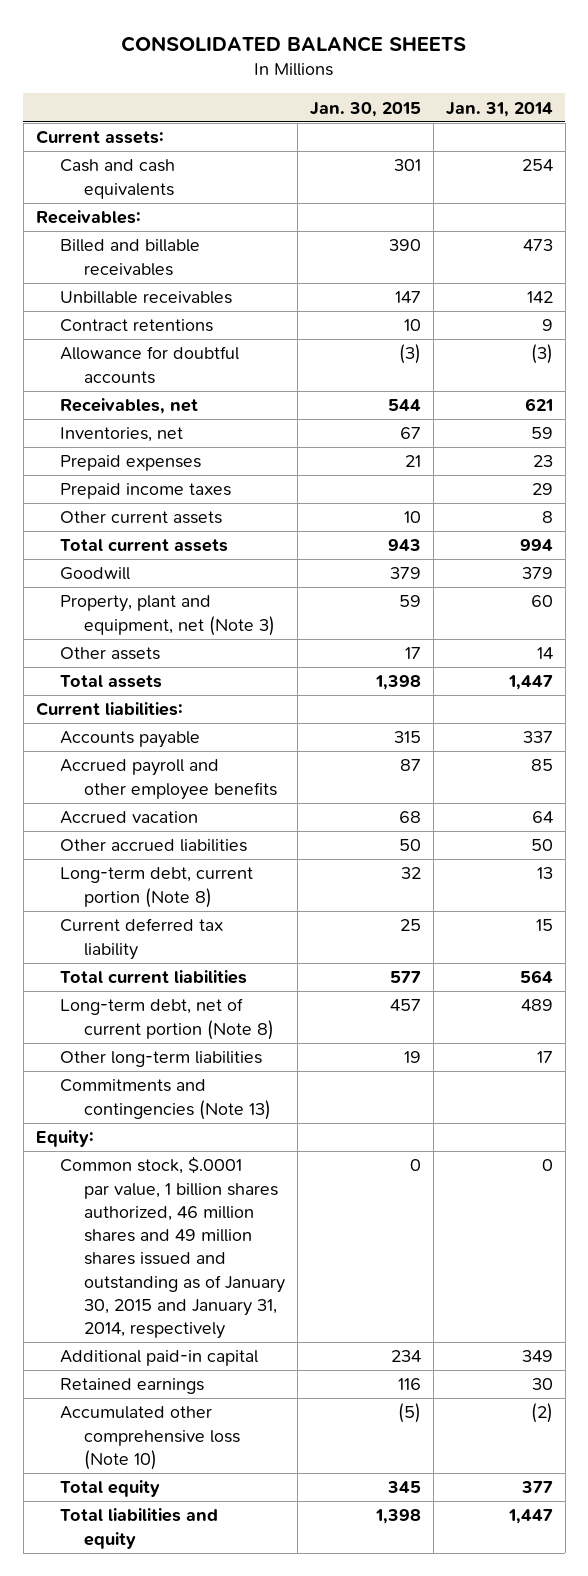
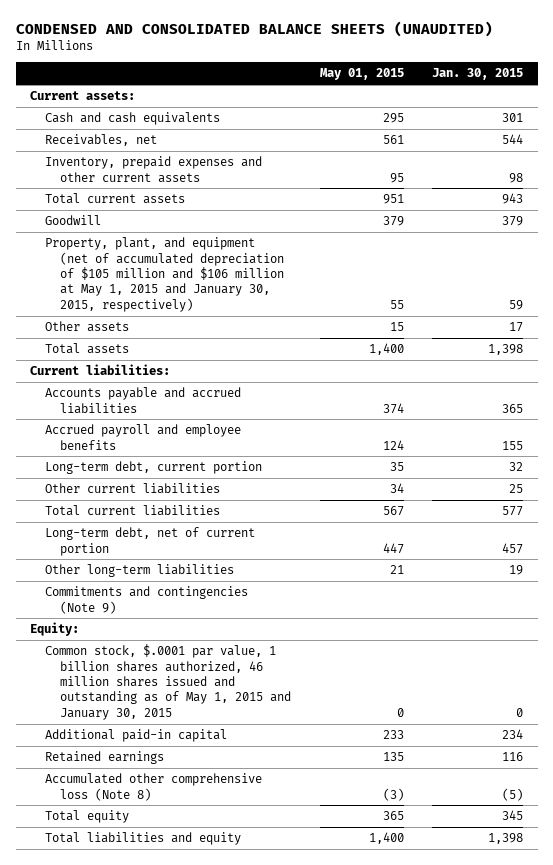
- CONSOLIDATED BALANCE SHEETS
+ CONDENSED AND CONSOLIDATED BALANCE SHEETS (UNAUDITED)
- | Jan. 30, 2015 | Jan. 31, 2014
+ | May 01, 2015 | Jan. 30, 2015
- Receivables:
- Billed and billable receivables | 390 | 473
- Unbillable receivables | 147 | 142
- Contract retentions | 10 | 9
- Allowance for doubtful accounts | (3) | (3)
- Inventories, net | 67 | 59
- Prepaid expenses | 21 | 23
- Prepaid income taxes | | 29
- Other current assets | 10 | 8
+ Inventory, prepaid expenses and other current assets | 95 | 98
- Property, plant and equipment, net (Note 3) | 59 | 60
+ Property, plant, and equipment (net of accumulated depreciation of $105 million and $106 million at May 1, 2015 and January 30, 2015, respectively) | 55 | 59
- Accounts payable | 315 | 337
- Accrued payroll and other employee benefits | 87 | 85
- Accrued vacation | 68 | 64
- Other accrued liabilities | 50 | 50
- Long-term debt, current portion (Note 8) | 32 | 13
- Current deferred tax liability | 25 | 15
+ Accounts payable and accrued liabilities | 374 | 365
+ Accrued payroll and employee benefits | 124 | 155
+ Long-term debt, current portion | 35 | 32
+ Other current liabilities | 34 | 25
- Long-term debt, net of current portion (Note 8) | 457 | 489
+ Long-term debt, net of current portion | 447 | 457
- Commitments and contingencies (Note 13)
+ Commitments and contingencies (Note 9)
- Common stock, $.0001 par value, 1 billion shares authorized, 46 million shares and 49 million shares issued and outstanding as of January 30, 2015 and January 31, 2014, respectively | 0 | 0
+ Common stock, $.0001 par value, 1 billion shares authorized, 46 million shares issued and outstanding as of May 1, 2015 and January 30, 2015 | 0 | 0
- Accumulated other comprehensive loss (Note 10) | (5) | (2)
+ Accumulated other comprehensive loss (Note 8) | (3) | (5)

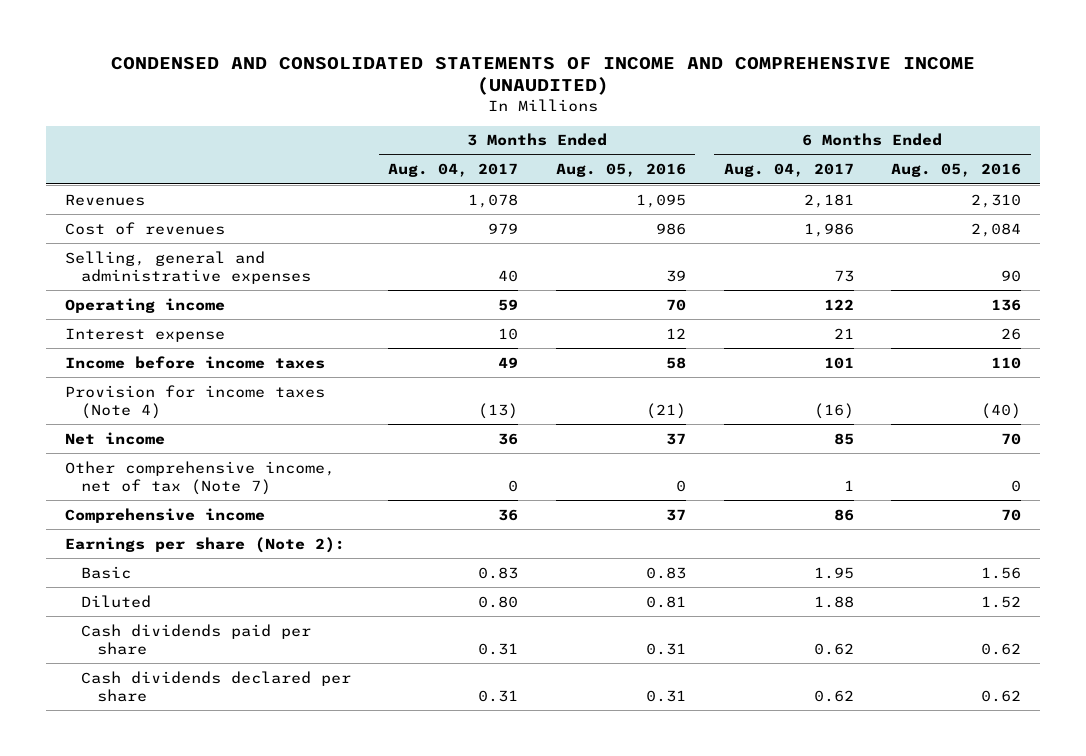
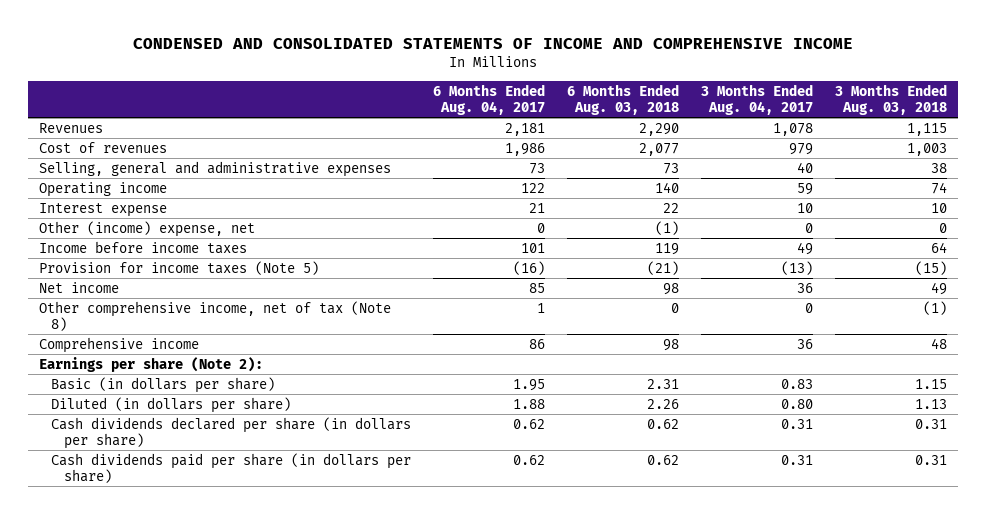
- CONDENSED AND CONSOLIDATED STATEMENTS OF INCOME AND COMPREHENSIVE INCOME (UNAUDITED)
+ CONDENSED AND CONSOLIDATED STATEMENTS OF INCOME AND COMPREHENSIVE INCOME
- | 3 Months Ended Aug. 04, 2017 | 3 Months Ended Aug. 05, 2016 | 6 Months Ended Aug. 04, 2017 | 6 Months Ended Aug. 05, 2016
+ | 6 Months Ended Aug. 04, 2017 | 6 Months Ended Aug. 03, 2018 | 3 Months Ended Aug. 04, 2017 | 3 Months Ended Aug. 03, 2018
+ Other (income) expense, net | 0 | (1) | 0 | 0
- Provision for income taxes (Note 4) | (13) | (21) | (16) | (40)
+ Provision for income taxes (Note 5) | (16) | (21) | (13) | (15)
- Other comprehensive income, net of tax (Note 7) | 0 | 0 | 1 | 0
+ Other comprehensive income, net of tax (Note 8) | 1 | 0 | 0 | (1)
- Basic | 0.83 | 0.83 | 1.95 | 1.56
- Diluted | 0.80 | 0.81 | 1.88 | 1.52
- Cash dividends paid per share | 0.31 | 0.31 | 0.62 | 0.62
- Cash dividends declared per share | 0.31 | 0.31 | 0.62 | 0.62
+ Basic (in dollars per share) | 1.95 | 2.31 | 0.83 | 1.15
+ Diluted (in dollars per share) | 1.88 | 2.26 | 0.80 | 1.13
+ Cash dividends declared per share (in dollars per share) | 0.62 | 0.62 | 0.31 | 0.31
+ Cash dividends paid per share (in dollars per share) | 0.62 | 0.62 | 0.31 | 0.31

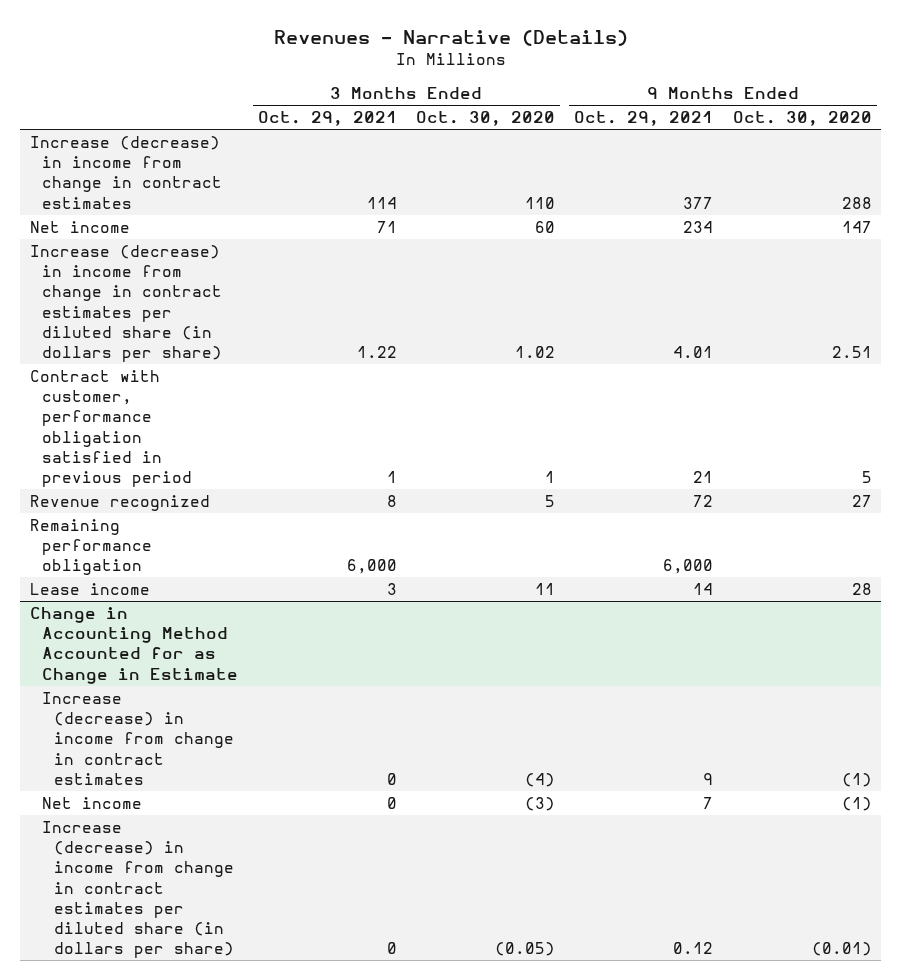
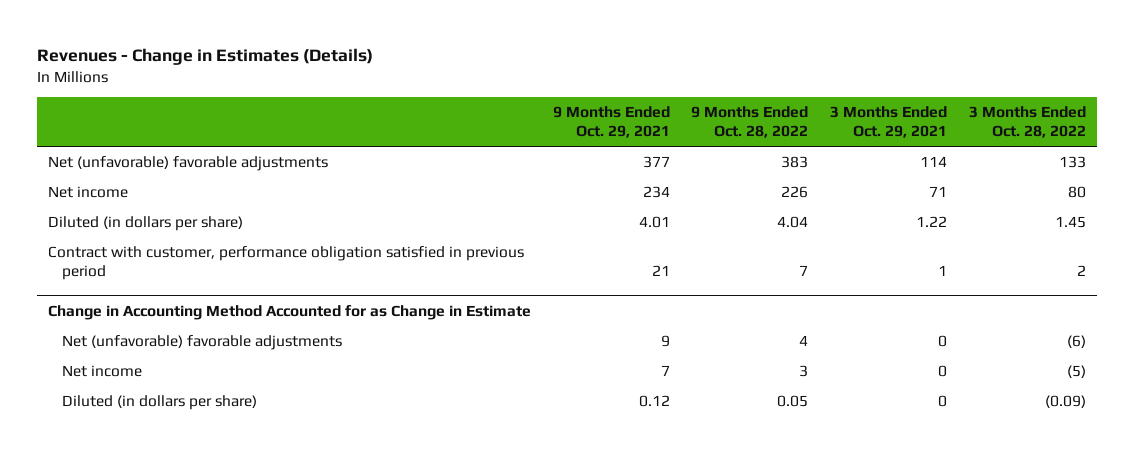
- Revenues - Narrative (Details)
+ Revenues - Change in Estimates (Details)
- | 3 Months Ended Oct. 29, 2021 | 3 Months Ended Oct. 30, 2020 | 9 Months Ended Oct. 29, 2021 | 9 Months Ended Oct. 30, 2020
+ | 9 Months Ended Oct. 29, 2021 | 9 Months Ended Oct. 28, 2022 | 3 Months Ended Oct. 29, 2021 | 3 Months Ended Oct. 28, 2022
- Increase (decrease) in income from change in contract estimates | 114 | 110 | 377 | 288
+ Net (unfavorable) favorable adjustments | 377 | 383 | 114 | 133
- Increase (decrease) in income from change in contract estimates per diluted share (in dollars per share) | 1.22 | 1.02 | 4.01 | 2.51
+ Diluted (in dollars per share) | 4.01 | 4.04 | 1.22 | 1.45
- Revenue recognized | 8 | 5 | 72 | 27
- Remaining performance obligation | 6,000 | | 6,000 |
- Lease income | 3 | 11 | 14 | 28
@ Change in Accounting Method Accounted for as Change in Estimate
- Increase (decrease) in income from change in contract estimates | 0 | (4) | 9 | (1)
+ Net (unfavorable) favorable adjustments | 9 | 4 | 0 | (6)
- Increase (decrease) in income from change in contract estimates per diluted share (in dollars per share) | 0 | (0.05) | 0.12 | (0.01)
+ Diluted (in dollars per share) | 0.12 | 0.05 | 0 | (0.09)

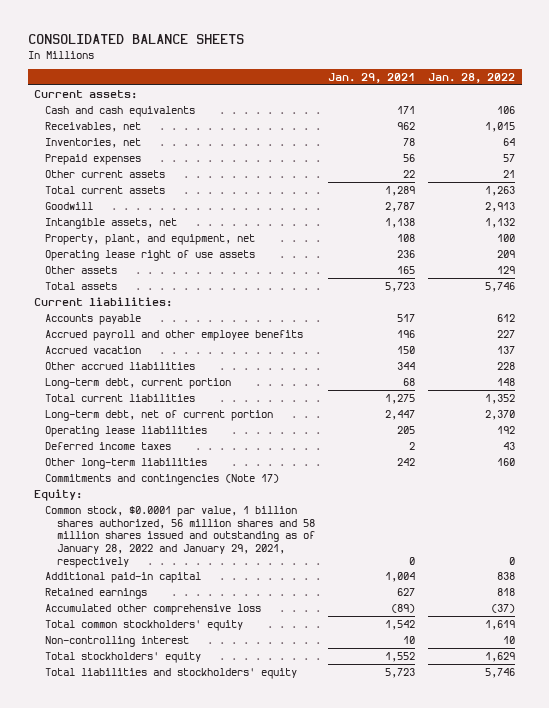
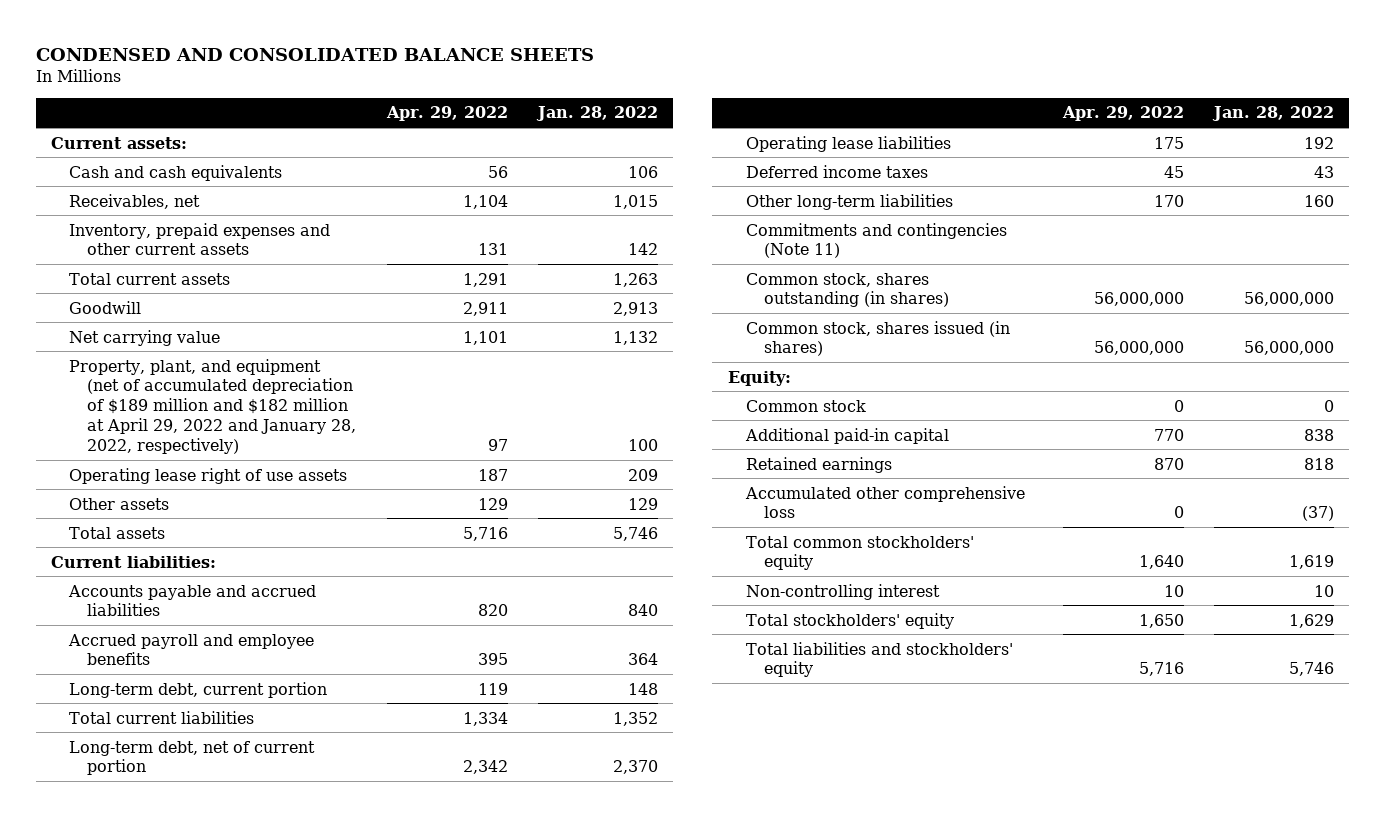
- CONSOLIDATED BALANCE SHEETS
+ CONDENSED AND CONSOLIDATED BALANCE SHEETS
- | Jan. 29, 2021 | Jan. 28, 2022
+ | Apr. 29, 2022 | Jan. 28, 2022
- Inventories, net | 78 | 64
- Prepaid expenses | 56 | 57
- Other current assets | 22 | 21
+ Inventory, prepaid expenses and other current assets | 131 | 142
- Intangible assets, net | 1,138 | 1,132
- Property, plant, and equipment, net | 108 | 100
+ Net carrying value | 1,101 | 1,132
+ Property, plant, and equipment (net of accumulated depreciation of $189 million and $182 million at April 29, 2022 and January 28, 2022, respectively) | 97 | 100
- Accounts payable | 517 | 612
- Accrued payroll and other employee benefits | 196 | 227
- Accrued vacation | 150 | 137
- Other accrued liabilities | 344 | 228
+ Accounts payable and accrued liabilities | 820 | 840
+ Accrued payroll and employee benefits | 395 | 364
- Commitments and contingencies (Note 17)
+ Commitments and contingencies (Note 11)
+ Common stock, shares outstanding (in shares) | 56,000,000 | 56,000,000
+ Common stock, shares issued (in shares) | 56,000,000 | 56,000,000
- Common stock, $0.0001 par value, 1 billion shares authorized, 56 million shares and 58 million shares issued and outstanding as of January 28, 2022 and January 29, 2021, respectively | 0 | 0
+ Common stock | 0 | 0

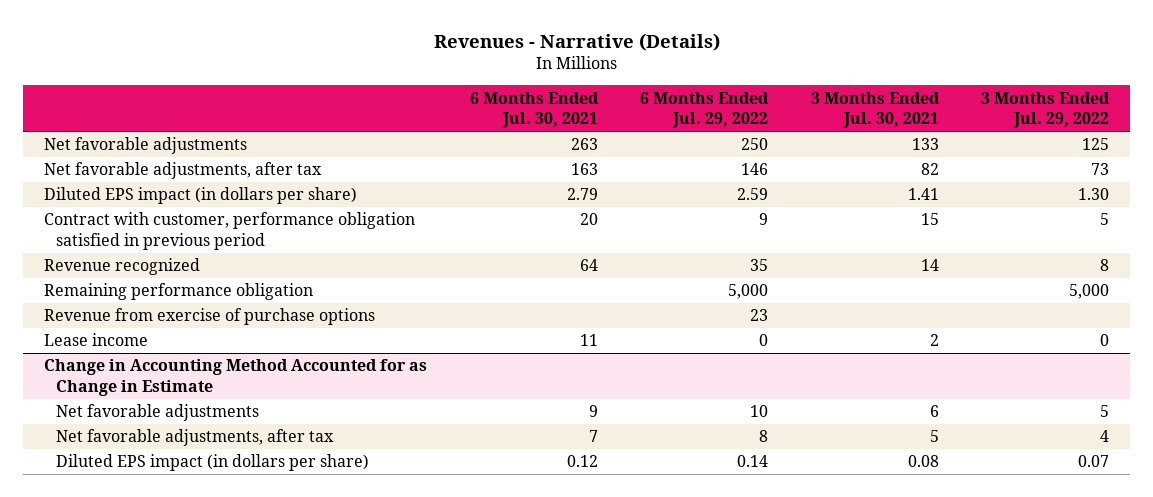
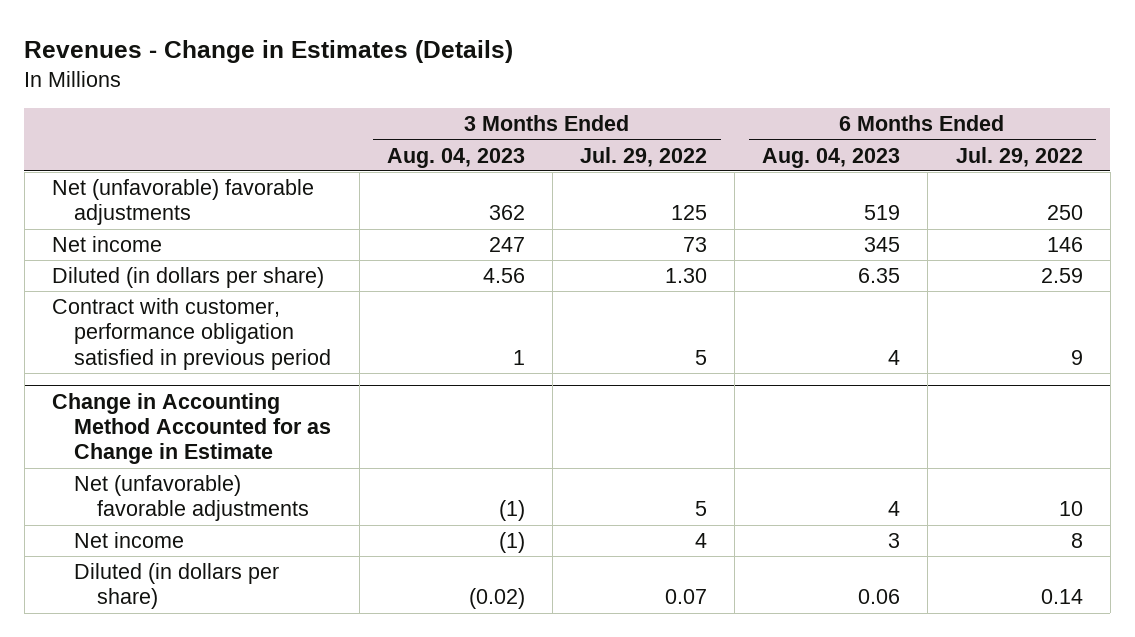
- Revenues - Narrative (Details)
+ Revenues - Change in Estimates (Details)
- | 6 Months Ended Jul. 30, 2021 | 6 Months Ended Jul. 29, 2022 | 3 Months Ended Jul. 30, 2021 | 3 Months Ended Jul. 29, 2022
+ | 3 Months Ended Aug. 04, 2023 | 3 Months Ended Jul. 29, 2022 | 6 Months Ended Aug. 04, 2023 | 6 Months Ended Jul. 29, 2022
- Net favorable adjustments | 263 | 250 | 133 | 125
- Net favorable adjustments, after tax | 163 | 146 | 82 | 73
- Diluted EPS impact (in dollars per share) | 2.79 | 2.59 | 1.41 | 1.30
+ Net (unfavorable) favorable adjustments | 362 | 125 | 519 | 250
+ Net income | 247 | 73 | 345 | 146
+ Diluted (in dollars per share) | 4.56 | 1.30 | 6.35 | 2.59
- Revenue recognized | 64 | 35 | 14 | 8
- Remaining performance obligation | | 5,000 | | 5,000
- Revenue from exercise of purchase options | | 23 | |
- Lease income | 11 | 0 | 2 | 0
@ Change in Accounting Method Accounted for as Change in Estimate
- Net favorable adjustments | 9 | 10 | 6 | 5
- Net favorable adjustments, after tax | 7 | 8 | 5 | 4
- Diluted EPS impact (in dollars per share) | 0.12 | 0.14 | 0.08 | 0.07
+ Net (unfavorable) favorable adjustments | (1) | 5 | 4 | 10
+ Net income | (1) | 4 | 3 | 8
+ Diluted (in dollars per share) | (0.02) | 0.07 | 0.06 | 0.14

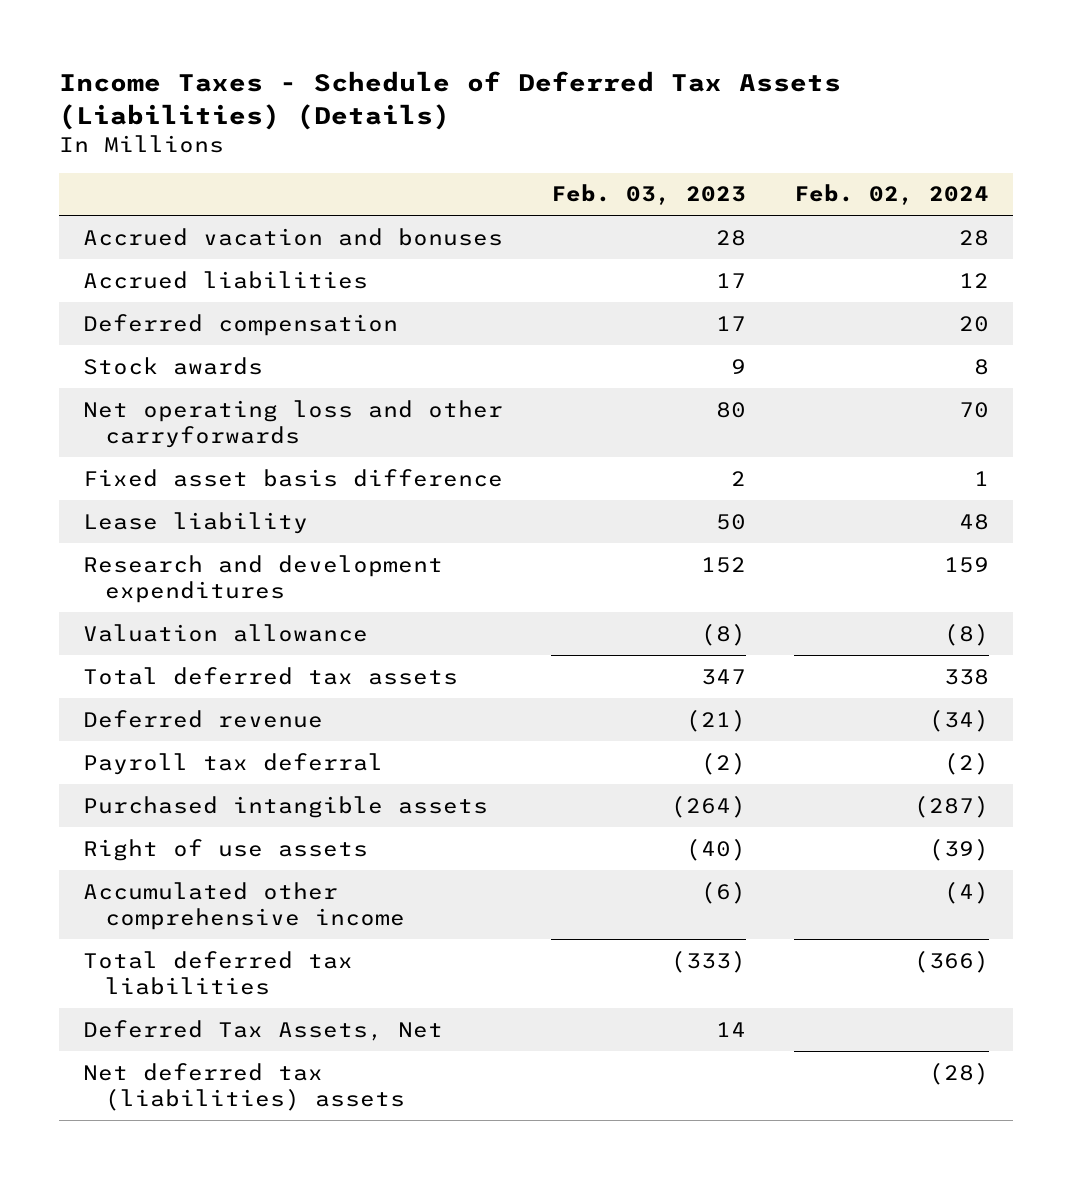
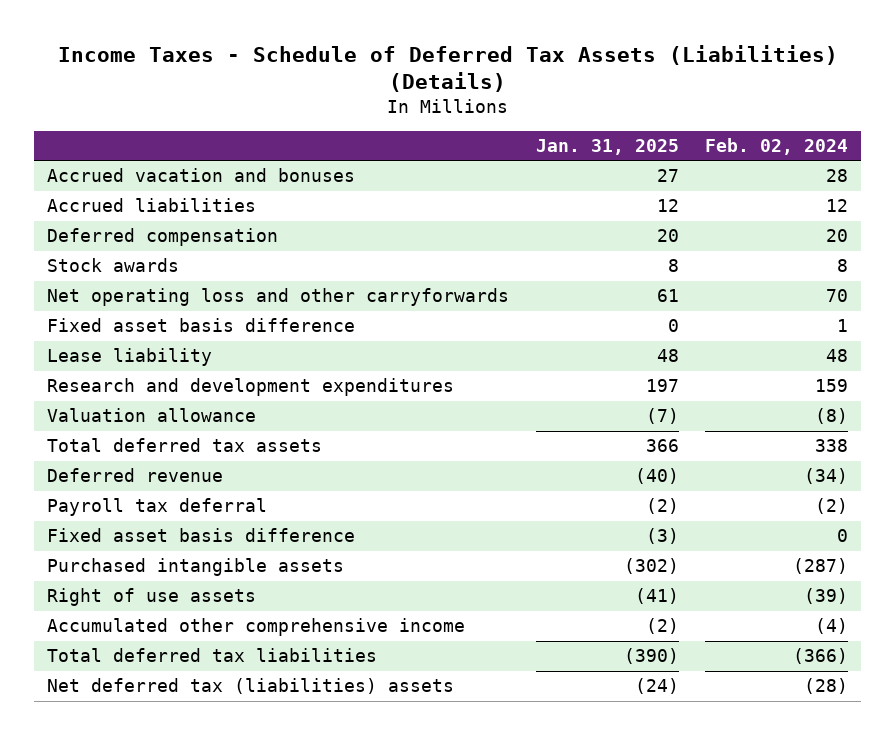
- | Feb. 03, 2023 | Feb. 02, 2024
+ | Jan. 31, 2025 | Feb. 02, 2024
+ Fixed asset basis difference | (3) | 0
- Deferred Tax Assets, Net | 14 |

